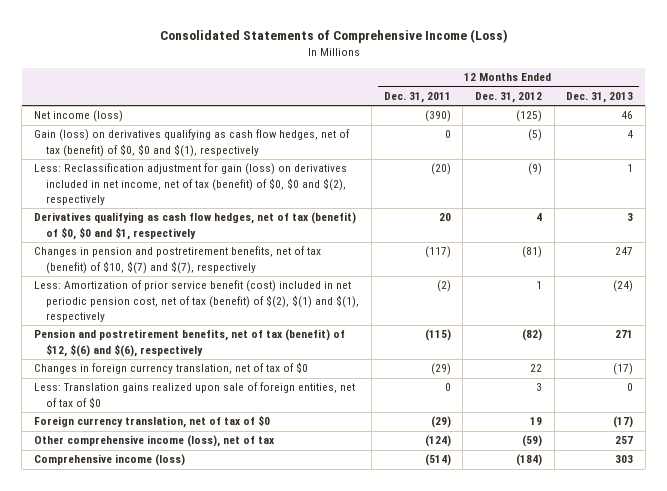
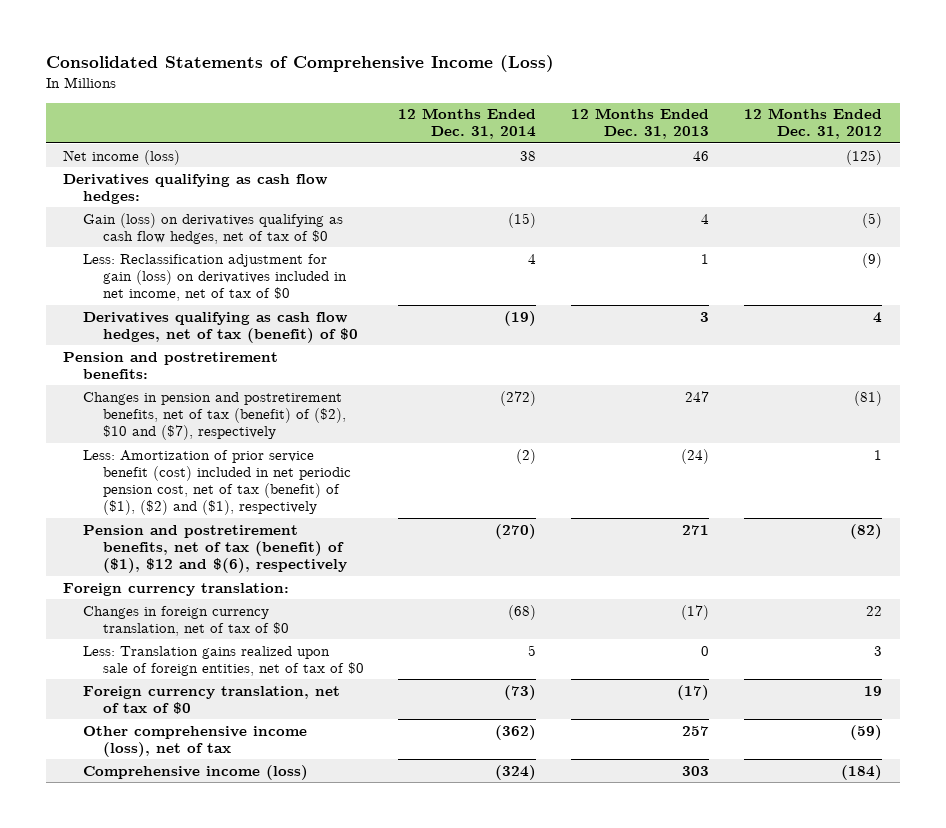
- | 12 Months Ended Dec. 31, 2011 | 12 Months Ended Dec. 31, 2012 | 12 Months Ended Dec. 31, 2013
+ | 12 Months Ended Dec. 31, 2014 | 12 Months Ended Dec. 31, 2013 | 12 Months Ended Dec. 31, 2012
- Gain (loss) on derivatives qualifying as cash flow hedges, net of tax (benefit) of $0, $0 and $(1), respectively | 0 | (5) | 4
- Less: Reclassification adjustment for gain (loss) on derivatives included in net income, net of tax (benefit) of $0, $0 and $(2), respectively | (20) | (9) | 1
- Derivatives qualifying as cash flow hedges, net of tax (benefit) of $0, $0 and $1, respectively | 20 | 4 | 3
- Changes in pension and postretirement benefits, net of tax (benefit) of $10, $(7) and $(7), respectively | (117) | (81) | 247
- Less: Amortization of prior service benefit (cost) included in net periodic pension cost, net of tax (benefit) of $(2), $(1) and $(1), respectively | (2) | 1 | (24)
- Pension and postretirement benefits, net of tax (benefit) of $12, $(6) and $(6), respectively | (115) | (82) | 271
+ Derivatives qualifying as cash flow hedges:
+ Gain (loss) on derivatives qualifying as cash flow hedges, net of tax of $0 | (15) | 4 | (5)
+ Less: Reclassification adjustment for gain (loss) on derivatives included in net income, net of tax of $0 | 4 | 1 | (9)
+ Derivatives qualifying as cash flow hedges, net of tax (benefit) of $0 | (19) | 3 | 4
+ Pension and postretirement benefits:
+ Changes in pension and postretirement benefits, net of tax (benefit) of ($2), $10 and ($7), respectively | (272) | 247 | (81)
+ Less: Amortization of prior service benefit (cost) included in net periodic pension cost, net of tax (benefit) of ($1), ($2) and ($1), respectively | (2) | (24) | 1
+ Pension and postretirement benefits, net of tax (benefit) of ($1), $12 and $(6), respectively | (270) | 271 | (82)
+ Foreign currency translation:

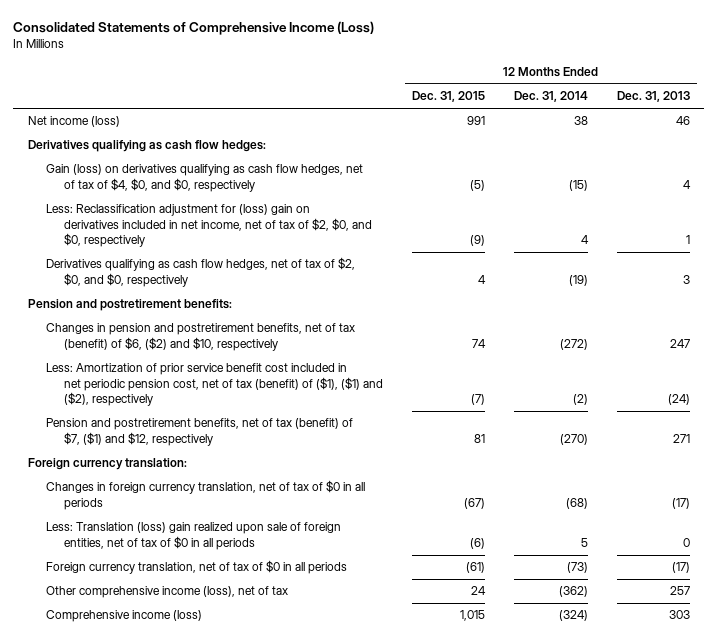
- | 12 Months Ended Dec. 31, 2014 | 12 Months Ended Dec. 31, 2013 | 12 Months Ended Dec. 31, 2012
+ | 12 Months Ended Dec. 31, 2015 | 12 Months Ended Dec. 31, 2014 | 12 Months Ended Dec. 31, 2013
- Gain (loss) on derivatives qualifying as cash flow hedges, net of tax of $0 | (15) | 4 | (5)
- Less: Reclassification adjustment for gain (loss) on derivatives included in net income, net of tax of $0 | 4 | 1 | (9)
- Derivatives qualifying as cash flow hedges, net of tax (benefit) of $0 | (19) | 3 | 4
+ Gain (loss) on derivatives qualifying as cash flow hedges, net of tax of $4, $0, and $0, respectively | (5) | (15) | 4
+ Less: Reclassification adjustment for (loss) gain on derivatives included in net income, net of tax of $2, $0, and $0, respectively | (9) | 4 | 1
+ Derivatives qualifying as cash flow hedges, net of tax of $2, $0, and $0, respectively | 4 | (19) | 3
- Changes in pension and postretirement benefits, net of tax (benefit) of ($2), $10 and ($7), respectively | (272) | 247 | (81)
- Less: Amortization of prior service benefit (cost) included in net periodic pension cost, net of tax (benefit) of ($1), ($2) and ($1), respectively | (2) | (24) | 1
- Pension and postretirement benefits, net of tax (benefit) of ($1), $12 and $(6), respectively | (270) | 271 | (82)
+ Changes in pension and postretirement benefits, net of tax (benefit) of $6, ($2) and $10, respectively | 74 | (272) | 247
+ Less: Amortization of prior service benefit cost included in net periodic pension cost, net of tax (benefit) of ($1), ($1) and ($2), respectively | (7) | (2) | (24)
+ Pension and postretirement benefits, net of tax (benefit) of $7, ($1) and $12, respectively | 81 | (270) | 271
- Changes in foreign currency translation, net of tax of $0 | (68) | (17) | 22
- Less: Translation gains realized upon sale of foreign entities, net of tax of $0 | 5 | 0 | 3
- Foreign currency translation, net of tax of $0 | (73) | (17) | 19
+ Changes in foreign currency translation, net of tax of $0 in all periods | (67) | (68) | (17)
+ Less: Translation (loss) gain realized upon sale of foreign entities, net of tax of $0 in all periods | (6) | 5 | 0
+ Foreign currency translation, net of tax of $0 in all periods | (61) | (73) | (17)

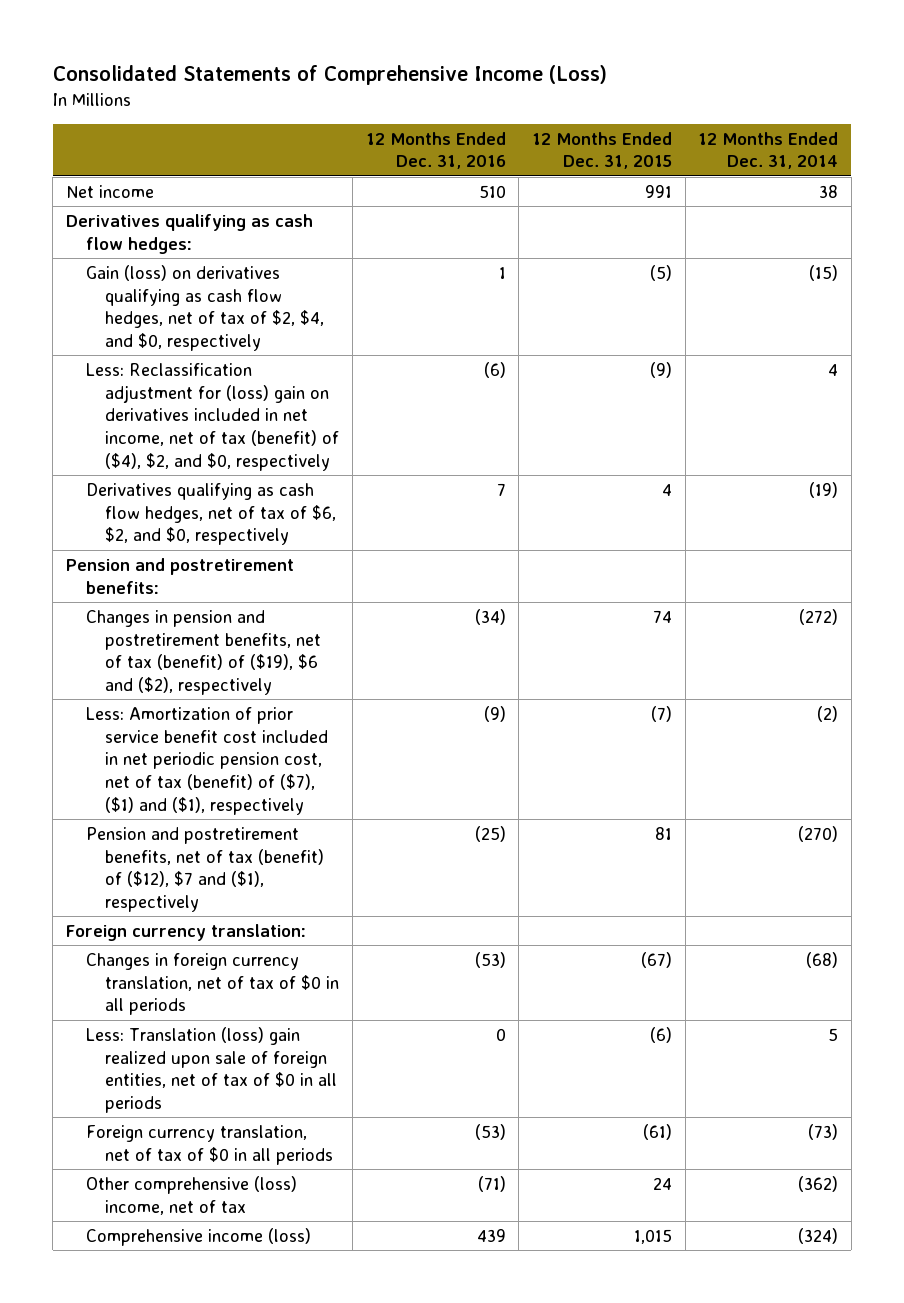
- | 12 Months Ended Dec. 31, 2015 | 12 Months Ended Dec. 31, 2014 | 12 Months Ended Dec. 31, 2013
+ | 12 Months Ended Dec. 31, 2016 | 12 Months Ended Dec. 31, 2015 | 12 Months Ended Dec. 31, 2014
- Net income (loss) | 991 | 38 | 46
+ Net income | 510 | 991 | 38
- Gain (loss) on derivatives qualifying as cash flow hedges, net of tax of $4, $0, and $0, respectively | (5) | (15) | 4
- Less: Reclassification adjustment for (loss) gain on derivatives included in net income, net of tax of $2, $0, and $0, respectively | (9) | 4 | 1
- Derivatives qualifying as cash flow hedges, net of tax of $2, $0, and $0, respectively | 4 | (19) | 3
+ Gain (loss) on derivatives qualifying as cash flow hedges, net of tax of $2, $4, and $0, respectively | 1 | (5) | (15)
+ Less: Reclassification adjustment for (loss) gain on derivatives included in net income, net of tax (benefit) of ($4), $2, and $0, respectively | (6) | (9) | 4
+ Derivatives qualifying as cash flow hedges, net of tax of $6, $2, and $0, respectively | 7 | 4 | (19)
- Changes in pension and postretirement benefits, net of tax (benefit) of $6, ($2) and $10, respectively | 74 | (272) | 247
- Less: Amortization of prior service benefit cost included in net periodic pension cost, net of tax (benefit) of ($1), ($1) and ($2), respectively | (7) | (2) | (24)
- Pension and postretirement benefits, net of tax (benefit) of $7, ($1) and $12, respectively | 81 | (270) | 271
+ Changes in pension and postretirement benefits, net of tax (benefit) of ($19), $6 and ($2), respectively | (34) | 74 | (272)
+ Less: Amortization of prior service benefit cost included in net periodic pension cost, net of tax (benefit) of ($7), ($1) and ($1), respectively | (9) | (7) | (2)
+ Pension and postretirement benefits, net of tax (benefit) of ($12), $7 and ($1), respectively | (25) | 81 | (270)
- Other comprehensive income (loss), net of tax | 24 | (362) | 257
+ Other comprehensive (loss) income, net of tax | (71) | 24 | (362)

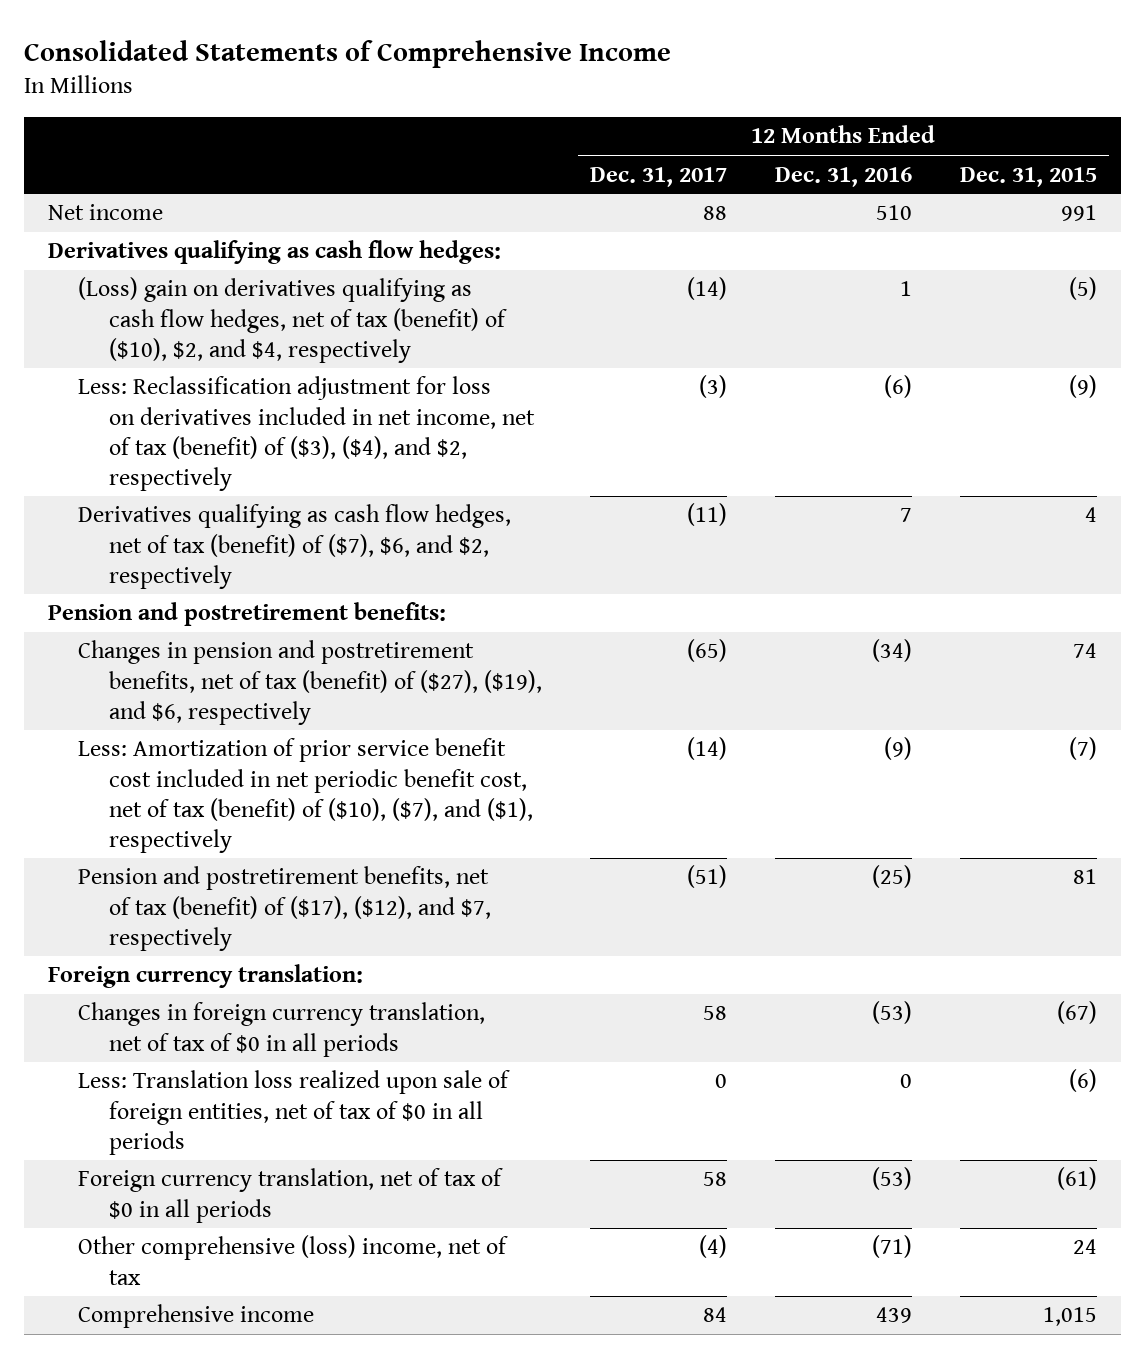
- Consolidated Statements of Comprehensive Income (Loss)
+ Consolidated Statements of Comprehensive Income
- | 12 Months Ended Dec. 31, 2016 | 12 Months Ended Dec. 31, 2015 | 12 Months Ended Dec. 31, 2014
+ | 12 Months Ended Dec. 31, 2017 | 12 Months Ended Dec. 31, 2016 | 12 Months Ended Dec. 31, 2015
- Gain (loss) on derivatives qualifying as cash flow hedges, net of tax of $2, $4, and $0, respectively | 1 | (5) | (15)
- Less: Reclassification adjustment for (loss) gain on derivatives included in net income, net of tax (benefit) of ($4), $2, and $0, respectively | (6) | (9) | 4
- Derivatives qualifying as cash flow hedges, net of tax of $6, $2, and $0, respectively | 7 | 4 | (19)
+ (Loss) gain on derivatives qualifying as cash flow hedges, net of tax (benefit) of ($10), $2, and $4, respectively | (14) | 1 | (5)
+ Less: Reclassification adjustment for loss on derivatives included in net income, net of tax (benefit) of ($3), ($4), and $2, respectively | (3) | (6) | (9)
+ Derivatives qualifying as cash flow hedges, net of tax (benefit) of ($7), $6, and $2, respectively | (11) | 7 | 4
- Changes in pension and postretirement benefits, net of tax (benefit) of ($19), $6 and ($2), respectively | (34) | 74 | (272)
- Less: Amortization of prior service benefit cost included in net periodic pension cost, net of tax (benefit) of ($7), ($1) and ($1), respectively | (9) | (7) | (2)
- Pension and postretirement benefits, net of tax (benefit) of ($12), $7 and ($1), respectively | (25) | 81 | (270)
+ Changes in pension and postretirement benefits, net of tax (benefit) of ($27), ($19), and $6, respectively | (65) | (34) | 74
+ Less: Amortization of prior service benefit cost included in net periodic benefit cost, net of tax (benefit) of ($10), ($7), and ($1), respectively | (14) | (9) | (7)
+ Pension and postretirement benefits, net of tax (benefit) of ($17), ($12), and $7, respectively | (51) | (25) | 81
- Less: Translation (loss) gain realized upon sale of foreign entities, net of tax of $0 in all periods | 0 | (6) | 5
+ Less: Translation loss realized upon sale of foreign entities, net of tax of $0 in all periods | 0 | 0 | (6)
- Comprehensive income (loss) | 439 | 1,015 | (324)
+ Comprehensive income | 84 | 439 | 1,015

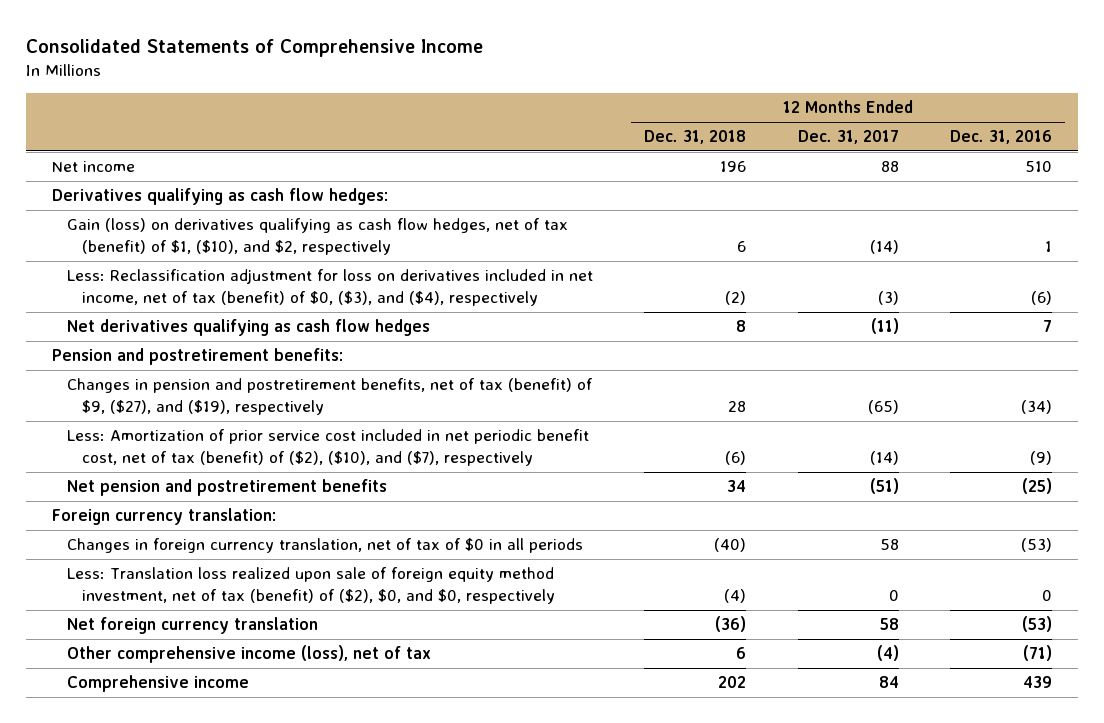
- | 12 Months Ended Dec. 31, 2017 | 12 Months Ended Dec. 31, 2016 | 12 Months Ended Dec. 31, 2015
+ | 12 Months Ended Dec. 31, 2018 | 12 Months Ended Dec. 31, 2017 | 12 Months Ended Dec. 31, 2016
- (Loss) gain on derivatives qualifying as cash flow hedges, net of tax (benefit) of ($10), $2, and $4, respectively | (14) | 1 | (5)
- Less: Reclassification adjustment for loss on derivatives included in net income, net of tax (benefit) of ($3), ($4), and $2, respectively | (3) | (6) | (9)
- Derivatives qualifying as cash flow hedges, net of tax (benefit) of ($7), $6, and $2, respectively | (11) | 7 | 4
+ Gain (loss) on derivatives qualifying as cash flow hedges, net of tax (benefit) of $1, ($10), and $2, respectively | 6 | (14) | 1
+ Less: Reclassification adjustment for loss on derivatives included in net income, net of tax (benefit) of $0, ($3), and ($4), respectively | (2) | (3) | (6)
+ Net derivatives qualifying as cash flow hedges | 8 | (11) | 7
- Changes in pension and postretirement benefits, net of tax (benefit) of ($27), ($19), and $6, respectively | (65) | (34) | 74
- Less: Amortization of prior service benefit cost included in net periodic benefit cost, net of tax (benefit) of ($10), ($7), and ($1), respectively | (14) | (9) | (7)
- Pension and postretirement benefits, net of tax (benefit) of ($17), ($12), and $7, respectively | (51) | (25) | 81
+ Changes in pension and postretirement benefits, net of tax (benefit) of $9, ($27), and ($19), respectively | 28 | (65) | (34)
+ Less: Amortization of prior service cost included in net periodic benefit cost, net of tax (benefit) of ($2), ($10), and ($7), respectively | (6) | (14) | (9)
+ Net pension and postretirement benefits | 34 | (51) | (25)
- Less: Translation loss realized upon sale of foreign entities, net of tax of $0 in all periods | 0 | 0 | (6)
- Foreign currency translation, net of tax of $0 in all periods | 58 | (53) | (61)
- Other comprehensive (loss) income, net of tax | (4) | (71) | 24
+ Less: Translation loss realized upon sale of foreign equity method investment, net of tax (benefit) of ($2), $0, and $0, respectively | (4) | 0 | 0
+ Net foreign currency translation | (36) | 58 | (53)
+ Other comprehensive income (loss), net of tax | 6 | (4) | (71)

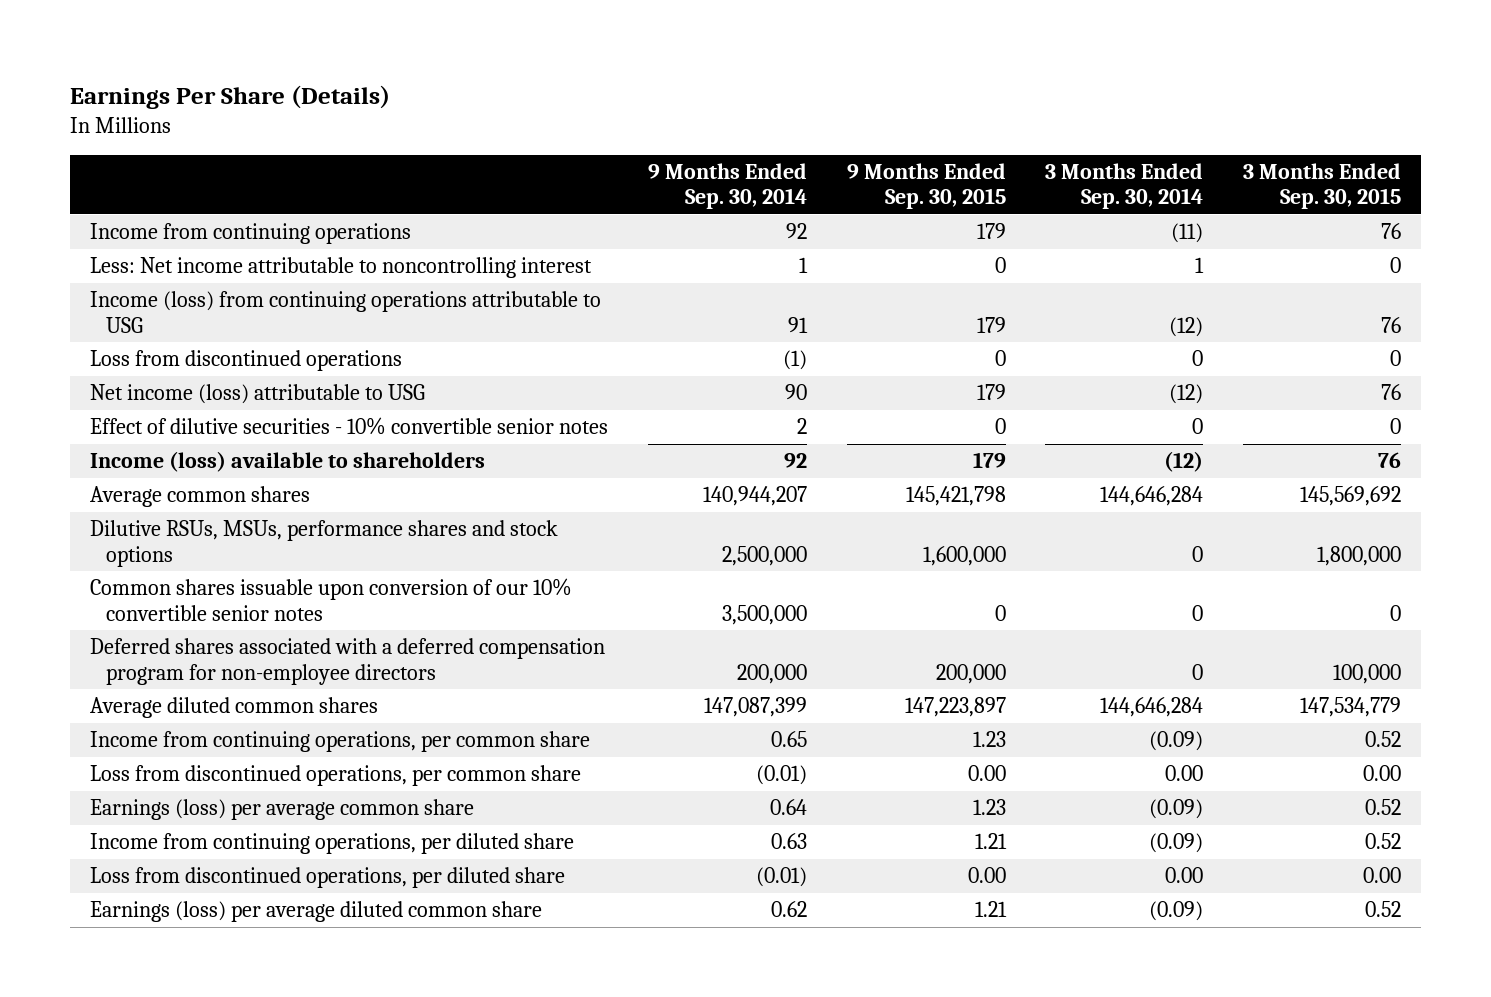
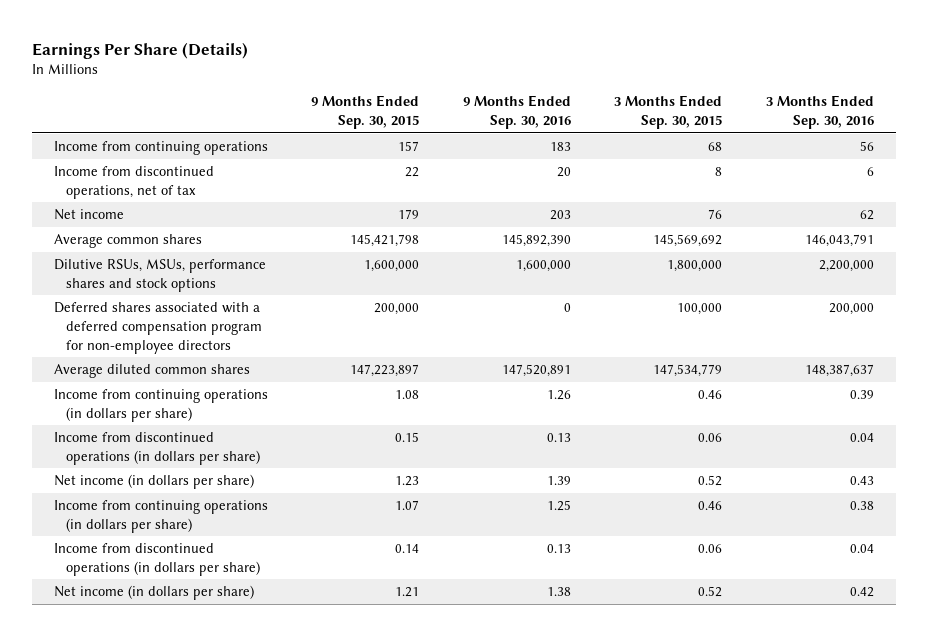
- | 9 Months Ended Sep. 30, 2014 | 9 Months Ended Sep. 30, 2015 | 3 Months Ended Sep. 30, 2014 | 3 Months Ended Sep. 30, 2015
+ | 9 Months Ended Sep. 30, 2015 | 9 Months Ended Sep. 30, 2016 | 3 Months Ended Sep. 30, 2015 | 3 Months Ended Sep. 30, 2016
- Income from continuing operations | 92 | 179 | (11) | 76
- Less: Net income attributable to noncontrolling interest | 1 | 0 | 1 | 0
- Income (loss) from continuing operations attributable to USG | 91 | 179 | (12) | 76
- Loss from discontinued operations | (1) | 0 | 0 | 0
- Net income (loss) attributable to USG | 90 | 179 | (12) | 76
- Effect of dilutive securities - 10% convertible senior notes | 2 | 0 | 0 | 0
- Income (loss) available to shareholders | 92 | 179 | (12) | 76
+ Income from continuing operations | 157 | 183 | 68 | 56
+ Income from discontinued operations, net of tax | 22 | 20 | 8 | 6
+ Net income | 179 | 203 | 76 | 62
- Common shares issuable upon conversion of our 10% convertible senior notes | 3,500,000 | 0 | 0 | 0
- Income from continuing operations, per common share | 0.65 | 1.23 | (0.09) | 0.52
- Loss from discontinued operations, per common share | (0.01) | 0.00 | 0.00 | 0.00
- Earnings (loss) per average common share | 0.64 | 1.23 | (0.09) | 0.52
- Income from continuing operations, per diluted share | 0.63 | 1.21 | (0.09) | 0.52
- Loss from discontinued operations, per diluted share | (0.01) | 0.00 | 0.00 | 0.00
- Earnings (loss) per average diluted common share | 0.62 | 1.21 | (0.09) | 0.52
+ Income from continuing operations (in dollars per share) | 1.08 | 1.26 | 0.46 | 0.39
+ Income from discontinued operations (in dollars per share) | 0.15 | 0.13 | 0.06 | 0.04
+ Net income (in dollars per share) | 1.23 | 1.39 | 0.52 | 0.43
+ Income from continuing operations (in dollars per share) | 1.07 | 1.25 | 0.46 | 0.38
+ Income from discontinued operations (in dollars per share) | 0.14 | 0.13 | 0.06 | 0.04
+ Net income (in dollars per share) | 1.21 | 1.38 | 0.52 | 0.42

